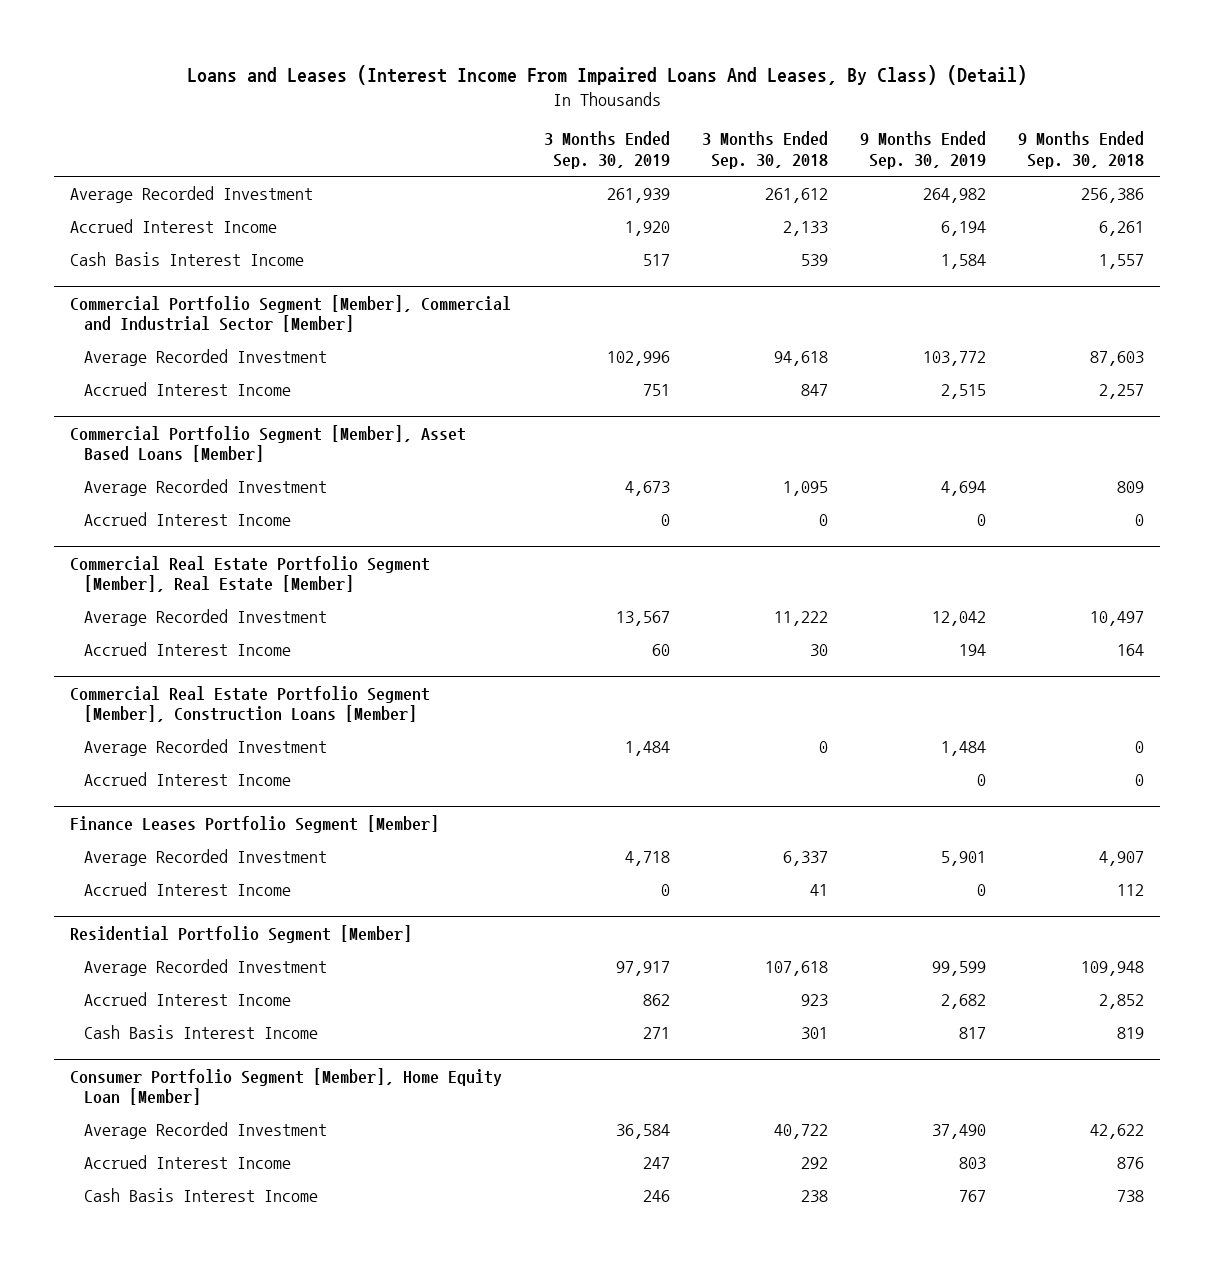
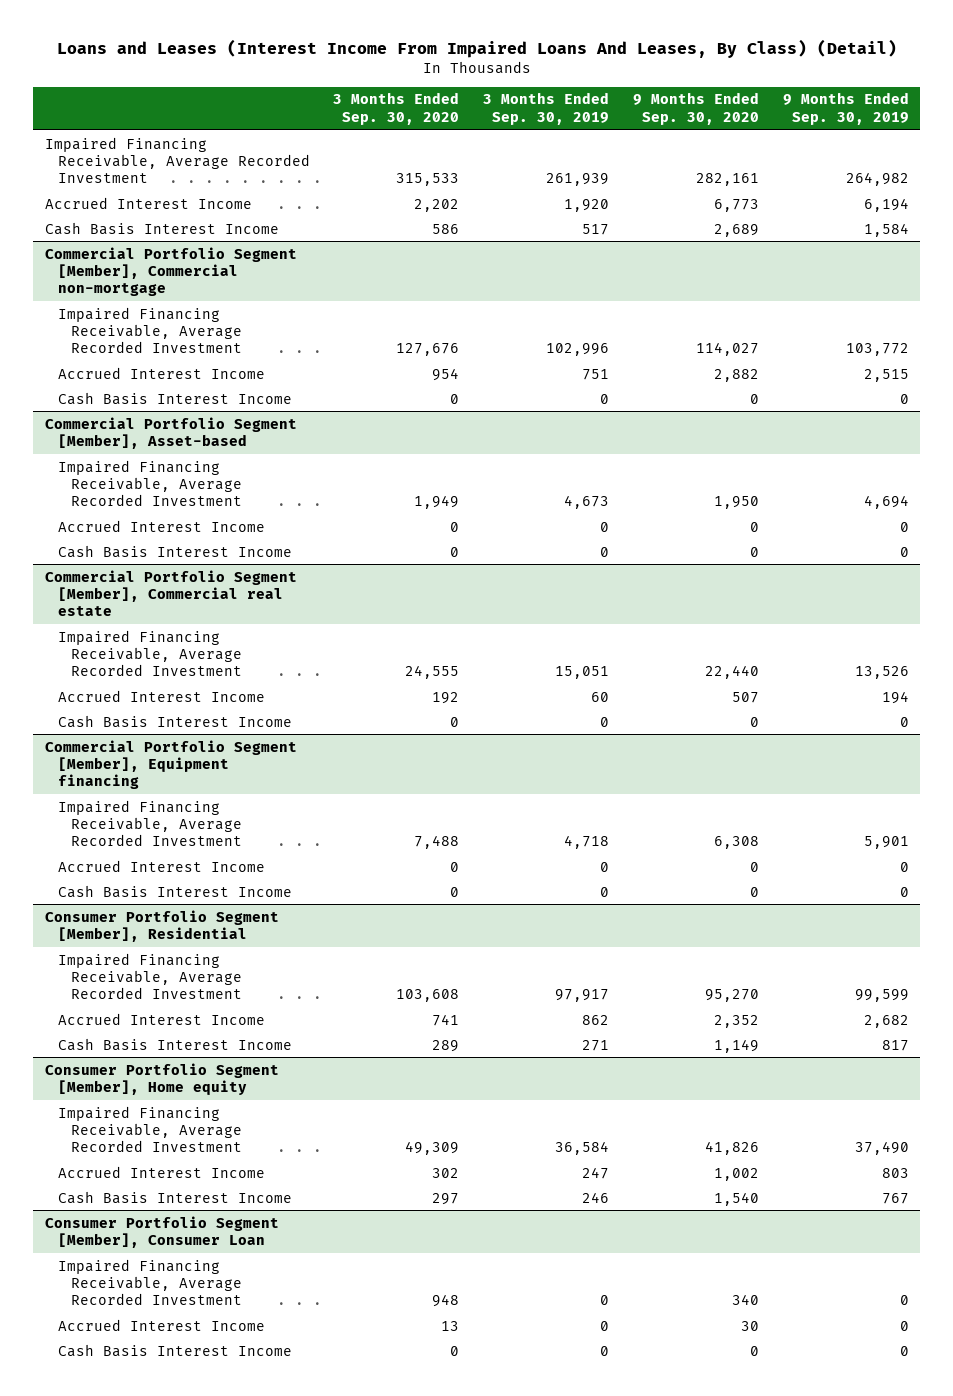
- | 3 Months Ended Sep. 30, 2019 | 3 Months Ended Sep. 30, 2018 | 9 Months Ended Sep. 30, 2019 | 9 Months Ended Sep. 30, 2018
+ | 3 Months Ended Sep. 30, 2020 | 3 Months Ended Sep. 30, 2019 | 9 Months Ended Sep. 30, 2020 | 9 Months Ended Sep. 30, 2019
- Average Recorded Investment | 261,939 | 261,612 | 264,982 | 256,386
+ Impaired Financing Receivable, Average Recorded Investment | 315,533 | 261,939 | 282,161 | 264,982
- Commercial Portfolio Segment [Member], Commercial and Industrial Sector [Member]
- Average Recorded Investment | 102,996 | 94,618 | 103,772 | 87,603
+ Commercial Portfolio Segment [Member], Commercial non-mortgage
+ Impaired Financing Receivable, Average Recorded Investment | 127,676 | 102,996 | 114,027 | 103,772
- Commercial Portfolio Segment [Member], Asset Based Loans [Member]
- Average Recorded Investment | 4,673 | 1,095 | 4,694 | 809
+ Cash Basis Interest Income | 0 | 0 | 0 | 0
+ Commercial Portfolio Segment [Member], Asset-based
+ Impaired Financing Receivable, Average Recorded Investment | 1,949 | 4,673 | 1,950 | 4,694
- Commercial Real Estate Portfolio Segment [Member], Real Estate [Member]
- Average Recorded Investment | 13,567 | 11,222 | 12,042 | 10,497
+ Cash Basis Interest Income | 0 | 0 | 0 | 0
+ Commercial Portfolio Segment [Member], Commercial real estate
+ Impaired Financing Receivable, Average Recorded Investment | 24,555 | 15,051 | 22,440 | 13,526
- Commercial Real Estate Portfolio Segment [Member], Construction Loans [Member]
- Average Recorded Investment | 1,484 | 0 | 1,484 | 0
- Accrued Interest Income | | | 0 | 0
- Finance Leases Portfolio Segment [Member]
- Average Recorded Investment | 4,718 | 6,337 | 5,901 | 4,907
+ Cash Basis Interest Income | 0 | 0 | 0 | 0
+ Commercial Portfolio Segment [Member], Equipment financing
+ Impaired Financing Receivable, Average Recorded Investment | 7,488 | 4,718 | 6,308 | 5,901
- Residential Portfolio Segment [Member]
- Average Recorded Investment | 97,917 | 107,618 | 99,599 | 109,948
+ Cash Basis Interest Income | 0 | 0 | 0 | 0
+ Consumer Portfolio Segment [Member], Residential
+ Impaired Financing Receivable, Average Recorded Investment | 103,608 | 97,917 | 95,270 | 99,599
- Consumer Portfolio Segment [Member], Home Equity Loan [Member]
- Average Recorded Investment | 36,584 | 40,722 | 37,490 | 42,622
+ Consumer Portfolio Segment [Member], Home equity
+ Impaired Financing Receivable, Average Recorded Investment | 49,309 | 36,584 | 41,826 | 37,490
+ Consumer Portfolio Segment [Member], Consumer Loan
+ Impaired Financing Receivable, Average Recorded Investment | 948 | 0 | 340 | 0
+ Accrued Interest Income | 13 | 0 | 30 | 0
+ Cash Basis Interest Income | 0 | 0 | 0 | 0

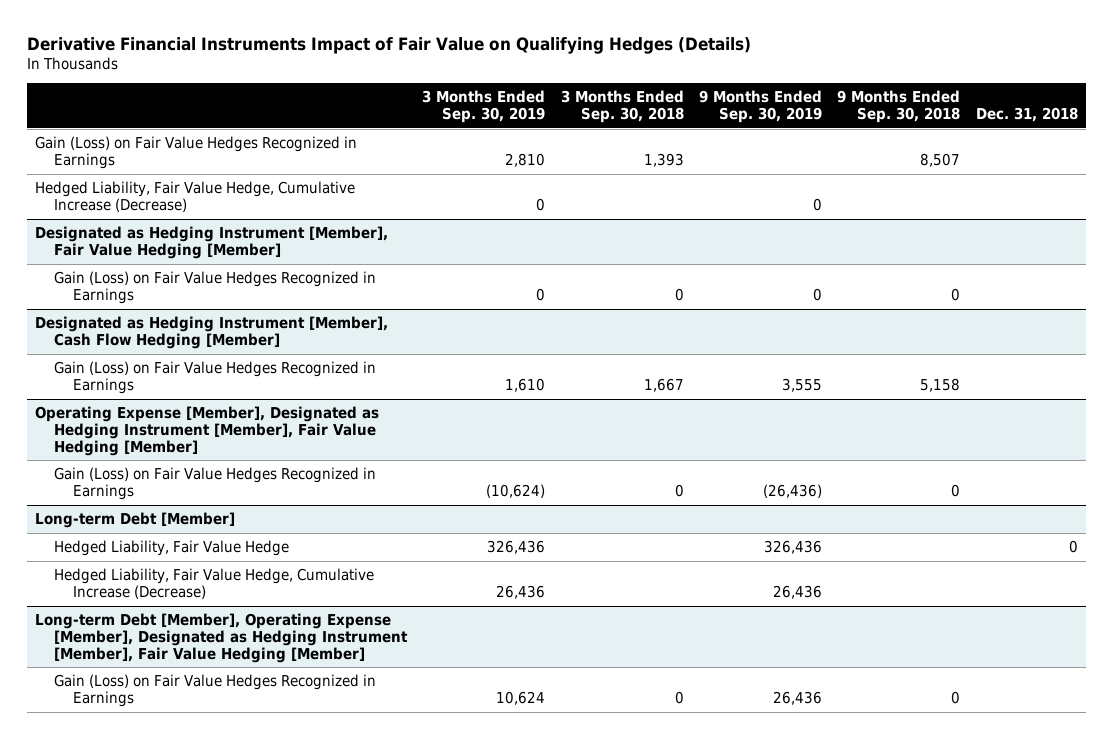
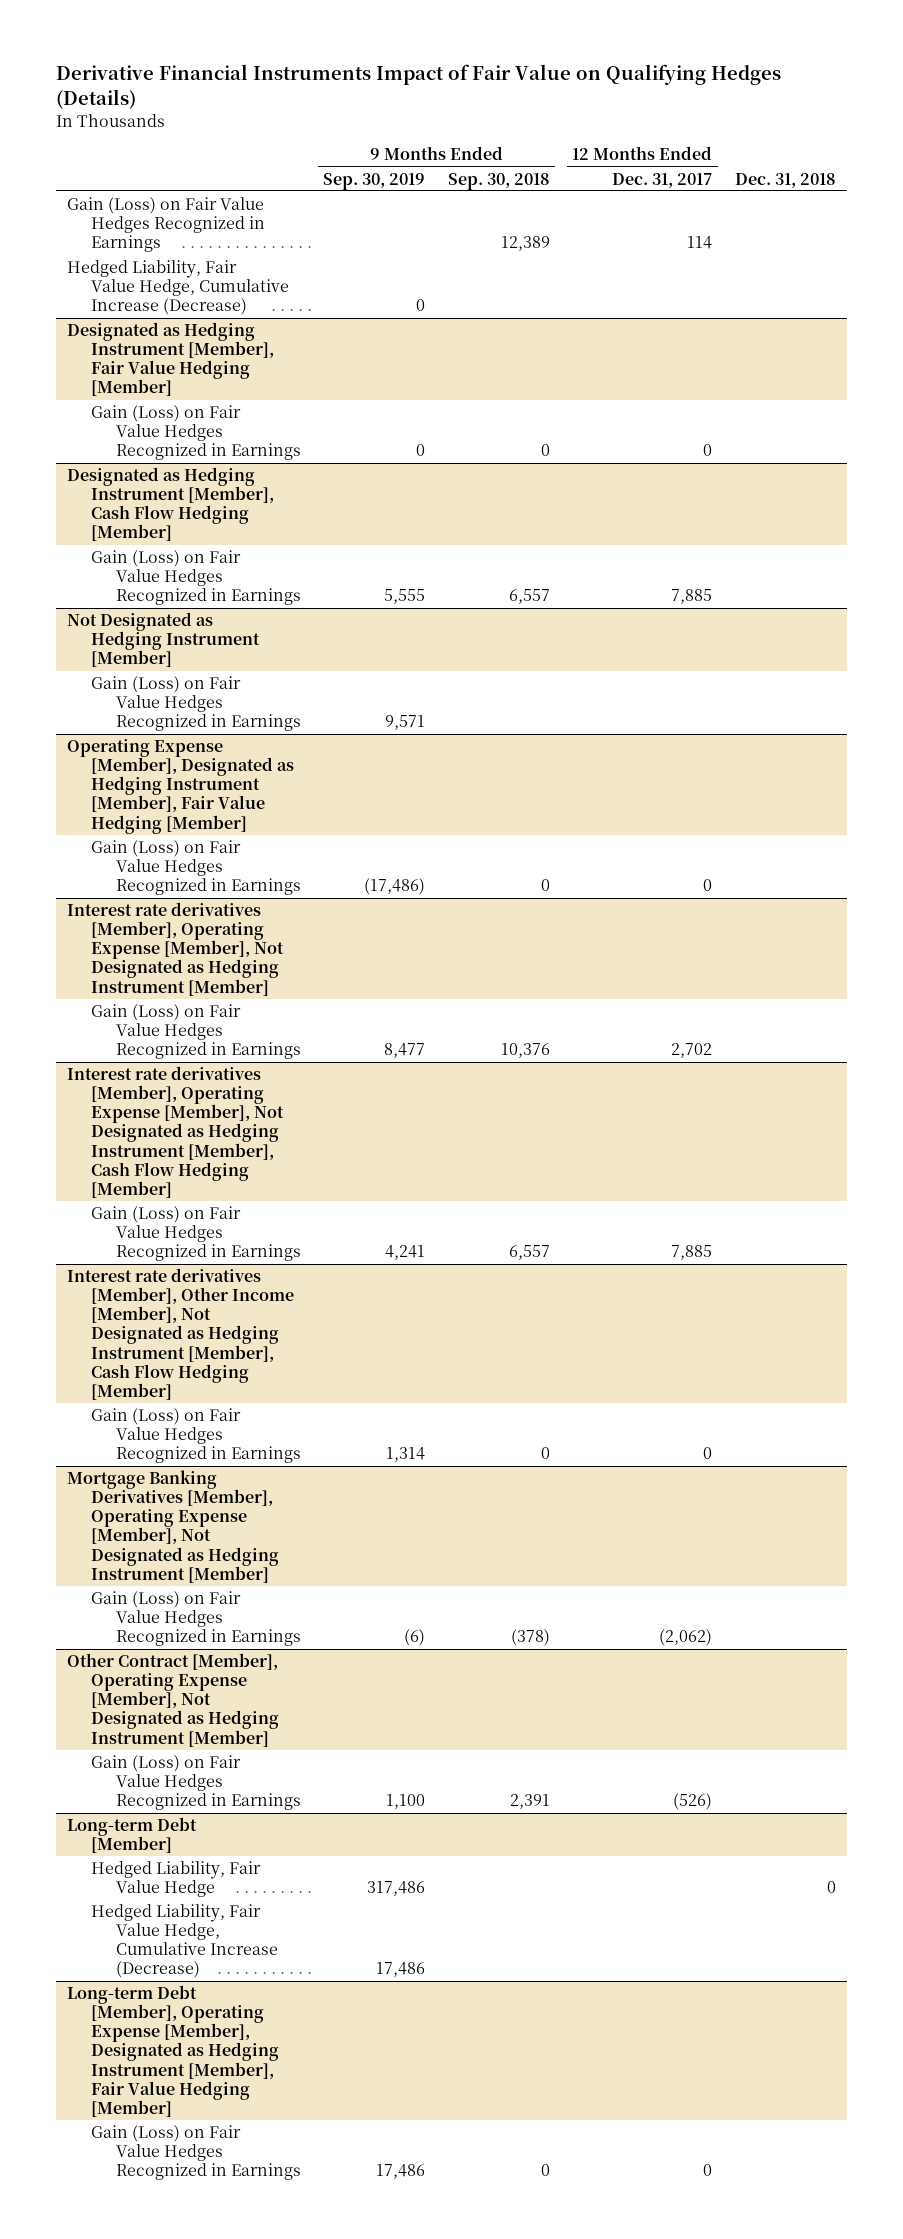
- | 3 Months Ended Sep. 30, 2019 | 3 Months Ended Sep. 30, 2018 | 9 Months Ended Sep. 30, 2019 | 9 Months Ended Sep. 30, 2018 | Dec. 31, 2018
+ | 9 Months Ended Sep. 30, 2019 | 9 Months Ended Sep. 30, 2018 | 12 Months Ended Dec. 31, 2017 | Dec. 31, 2018
- Gain (Loss) on Fair Value Hedges Recognized in Earnings | 2,810 | 1,393 | | 8,507 |
+ Gain (Loss) on Fair Value Hedges Recognized in Earnings | | 12,389 | 114 |
@ Designated as Hedging Instrument [Member], Cash Flow Hedging [Member]
- Gain (Loss) on Fair Value Hedges Recognized in Earnings | 1,610 | 1,667 | 3,555 | 5,158 |
+ Gain (Loss) on Fair Value Hedges Recognized in Earnings | 5,555 | 6,557 | 7,885 |
+ Not Designated as Hedging Instrument [Member]
+ Gain (Loss) on Fair Value Hedges Recognized in Earnings | 9,571 | | |
@ Operating Expense [Member], Designated as Hedging Instrument [Member], Fair Value Hedging [Member]
- Gain (Loss) on Fair Value Hedges Recognized in Earnings | (10,624) | 0 | (26,436) | 0 |
+ Gain (Loss) on Fair Value Hedges Recognized in Earnings | (17,486) | 0 | 0 |
+ Interest rate derivatives [Member], Operating Expense [Member], Not Designated as Hedging Instrument [Member]
+ Gain (Loss) on Fair Value Hedges Recognized in Earnings | 8,477 | 10,376 | 2,702 |
+ Interest rate derivatives [Member], Operating Expense [Member], Not Designated as Hedging Instrument [Member], Cash Flow Hedging [Member]
+ Gain (Loss) on Fair Value Hedges Recognized in Earnings | 4,241 | 6,557 | 7,885 |
+ Interest rate derivatives [Member], Other Income [Member], Not Designated as Hedging Instrument [Member], Cash Flow Hedging [Member]
+ Gain (Loss) on Fair Value Hedges Recognized in Earnings | 1,314 | 0 | 0 |
+ Mortgage Banking Derivatives [Member], Operating Expense [Member], Not Designated as Hedging Instrument [Member]
+ Gain (Loss) on Fair Value Hedges Recognized in Earnings | (6) | (378) | (2,062) |
+ Other Contract [Member], Operating Expense [Member], Not Designated as Hedging Instrument [Member]
+ Gain (Loss) on Fair Value Hedges Recognized in Earnings | 1,100 | 2,391 | (526) |
@ Long-term Debt [Member]
- Hedged Liability, Fair Value Hedge | 326,436 | | 326,436 | | 0
- Hedged Liability, Fair Value Hedge, Cumulative Increase (Decrease) | 26,436 | | 26,436 | |
+ Hedged Liability, Fair Value Hedge | 317,486 | | | 0
+ Hedged Liability, Fair Value Hedge, Cumulative Increase (Decrease) | 17,486 | | |
@ Long-term Debt [Member], Operating Expense [Member], Designated as Hedging Instrument [Member], Fair Value Hedging [Member]
- Gain (Loss) on Fair Value Hedges Recognized in Earnings | 10,624 | 0 | 26,436 | 0 |
+ Gain (Loss) on Fair Value Hedges Recognized in Earnings | 17,486 | 0 | 0 |

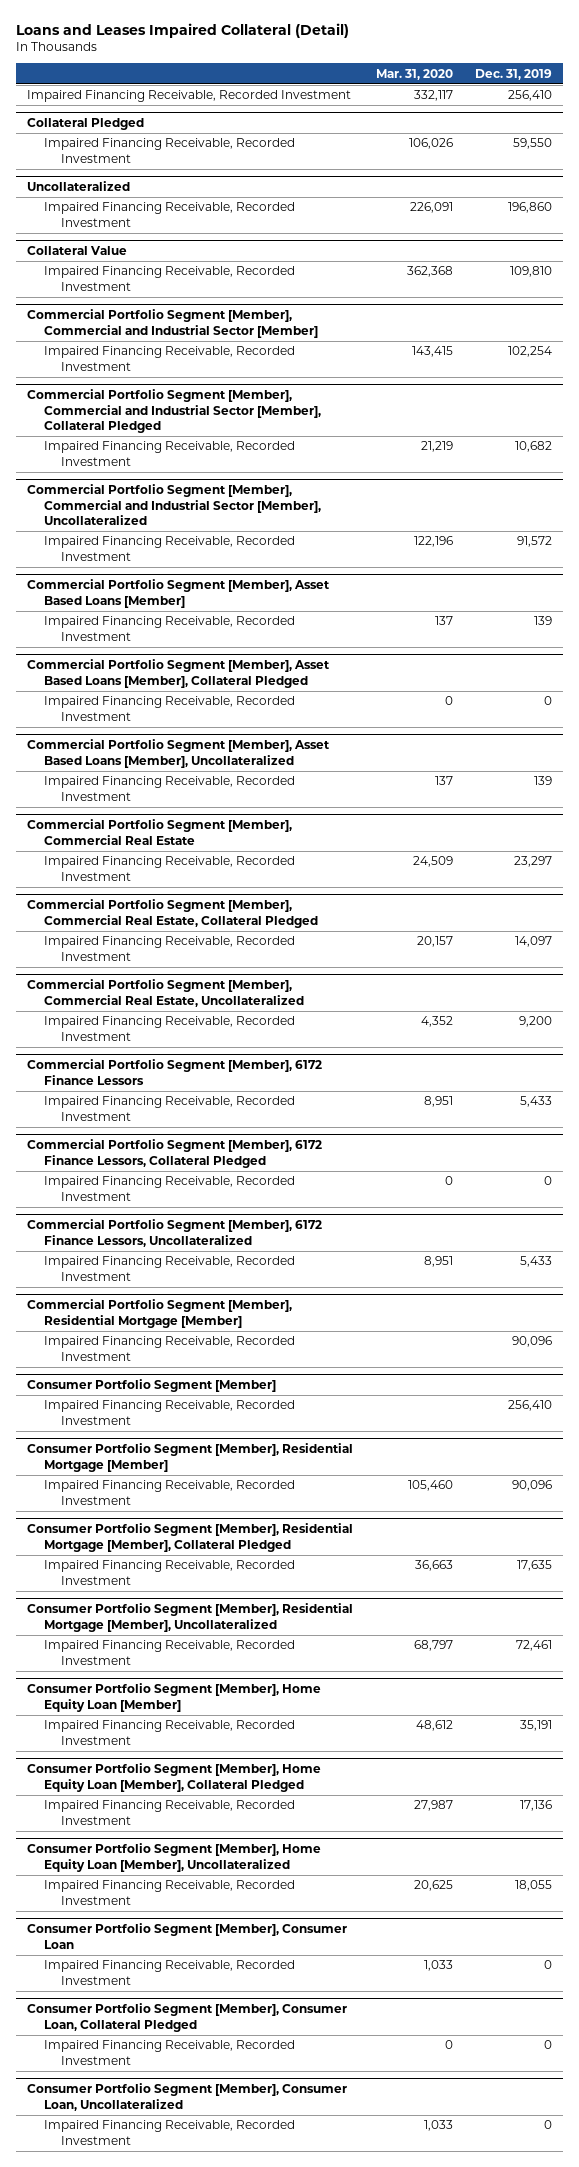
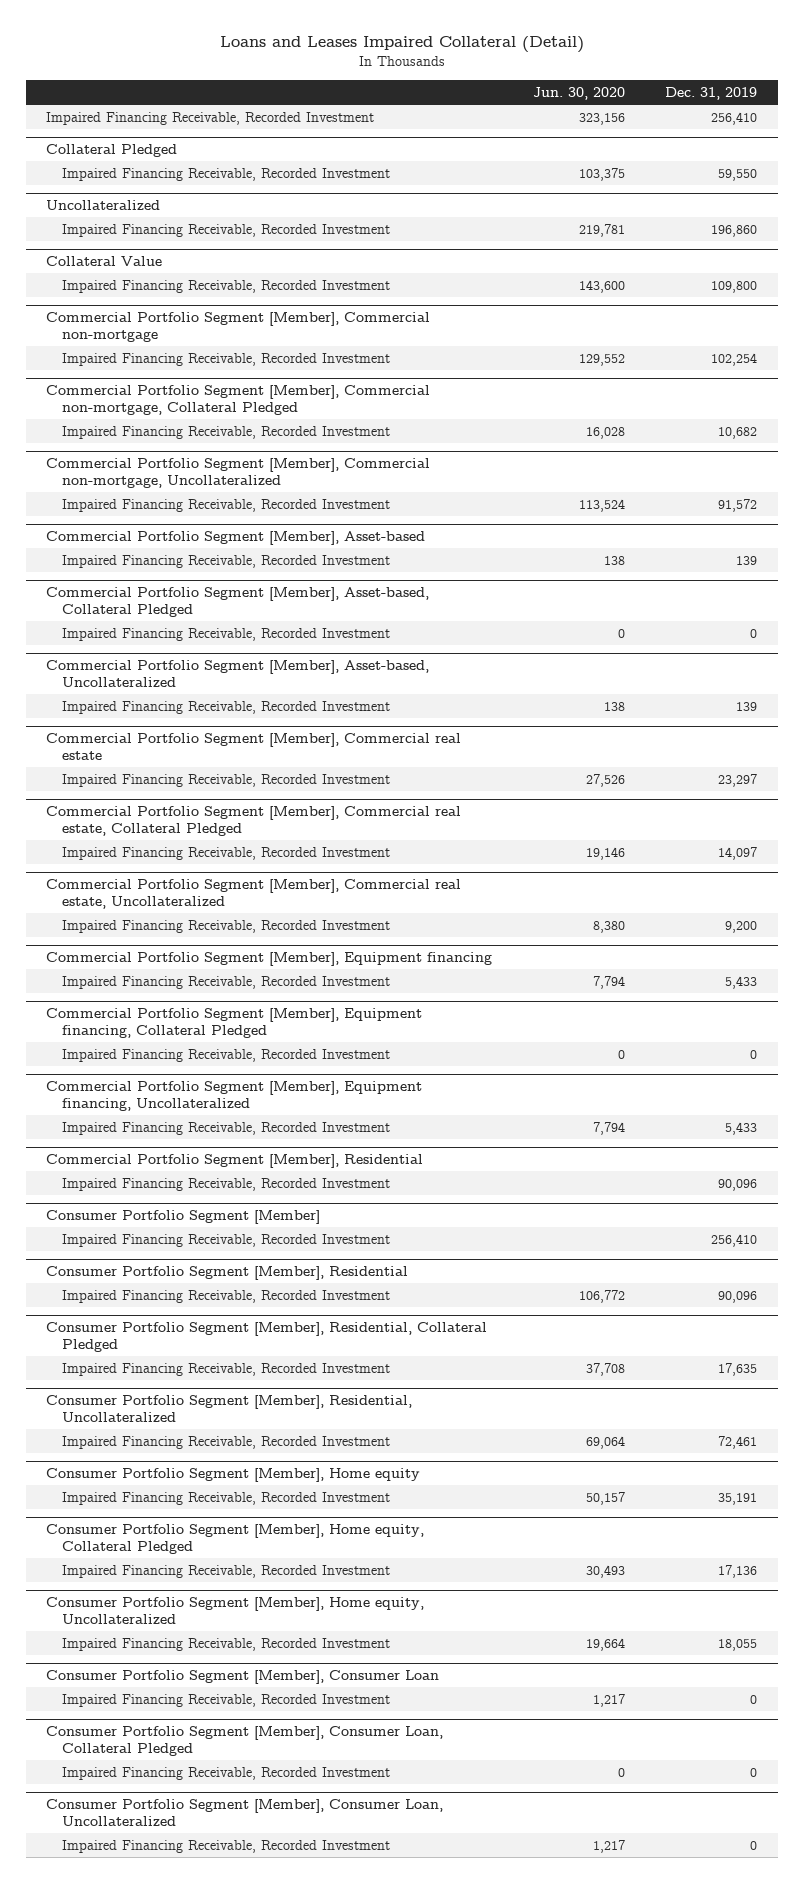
- | Mar. 31, 2020 | Dec. 31, 2019
+ | Jun. 30, 2020 | Dec. 31, 2019
@ Collateral Value
- Impaired Financing Receivable, Recorded Investment | 362,368 | 109,810
- Commercial Portfolio Segment [Member], Commercial and Industrial Sector [Member]
@ Collateral Value
+ Impaired Financing Receivable, Recorded Investment | 143,600 | 109,800
+ Commercial Portfolio Segment [Member], Commercial non-mortgage
- Commercial Portfolio Segment [Member], Commercial and Industrial Sector [Member], Collateral Pledged
+ Commercial Portfolio Segment [Member], Commercial non-mortgage, Collateral Pledged
- Commercial Portfolio Segment [Member], Commercial and Industrial Sector [Member], Uncollateralized
+ Commercial Portfolio Segment [Member], Commercial non-mortgage, Uncollateralized
- Commercial Portfolio Segment [Member], Asset Based Loans [Member]
+ Commercial Portfolio Segment [Member], Asset-based
- Commercial Portfolio Segment [Member], Asset Based Loans [Member], Collateral Pledged
+ Commercial Portfolio Segment [Member], Asset-based, Collateral Pledged
- Commercial Portfolio Segment [Member], Asset Based Loans [Member], Uncollateralized
+ Commercial Portfolio Segment [Member], Asset-based, Uncollateralized
- Commercial Portfolio Segment [Member], Commercial Real Estate
+ Commercial Portfolio Segment [Member], Commercial real estate
- Commercial Portfolio Segment [Member], Commercial Real Estate, Collateral Pledged
+ Commercial Portfolio Segment [Member], Commercial real estate, Collateral Pledged
- Commercial Portfolio Segment [Member], Commercial Real Estate, Uncollateralized
+ Commercial Portfolio Segment [Member], Commercial real estate, Uncollateralized
- Commercial Portfolio Segment [Member], 6172 Finance Lessors
+ Commercial Portfolio Segment [Member], Equipment financing
- Commercial Portfolio Segment [Member], 6172 Finance Lessors, Collateral Pledged
+ Commercial Portfolio Segment [Member], Equipment financing, Collateral Pledged
- Commercial Portfolio Segment [Member], 6172 Finance Lessors, Uncollateralized
+ Commercial Portfolio Segment [Member], Equipment financing, Uncollateralized
- Commercial Portfolio Segment [Member], Residential Mortgage [Member]
+ Commercial Portfolio Segment [Member], Residential
- Consumer Portfolio Segment [Member], Residential Mortgage [Member]
+ Consumer Portfolio Segment [Member], Residential
- Consumer Portfolio Segment [Member], Residential Mortgage [Member], Collateral Pledged
+ Consumer Portfolio Segment [Member], Residential, Collateral Pledged
- Consumer Portfolio Segment [Member], Residential Mortgage [Member], Uncollateralized
+ Consumer Portfolio Segment [Member], Residential, Uncollateralized
- Consumer Portfolio Segment [Member], Home Equity Loan [Member]
+ Consumer Portfolio Segment [Member], Home equity
- Consumer Portfolio Segment [Member], Home Equity Loan [Member], Collateral Pledged
+ Consumer Portfolio Segment [Member], Home equity, Collateral Pledged
- Consumer Portfolio Segment [Member], Home Equity Loan [Member], Uncollateralized
+ Consumer Portfolio Segment [Member], Home equity, Uncollateralized

